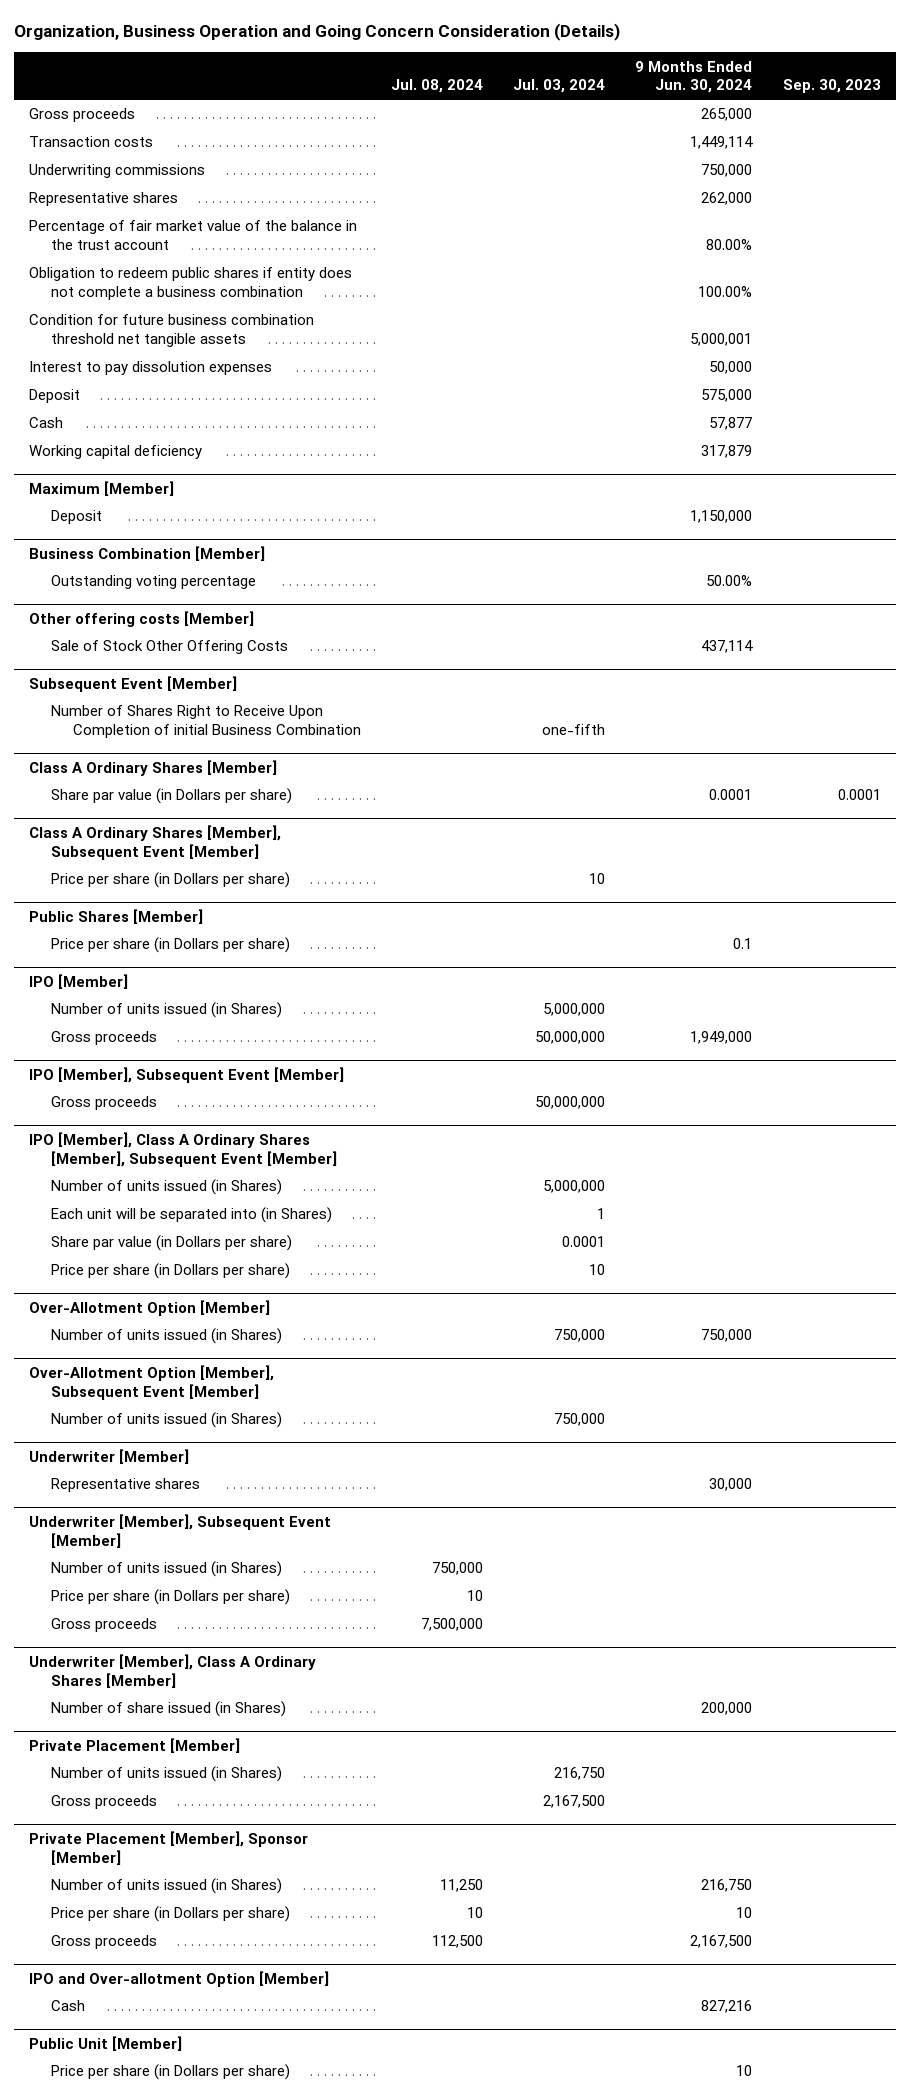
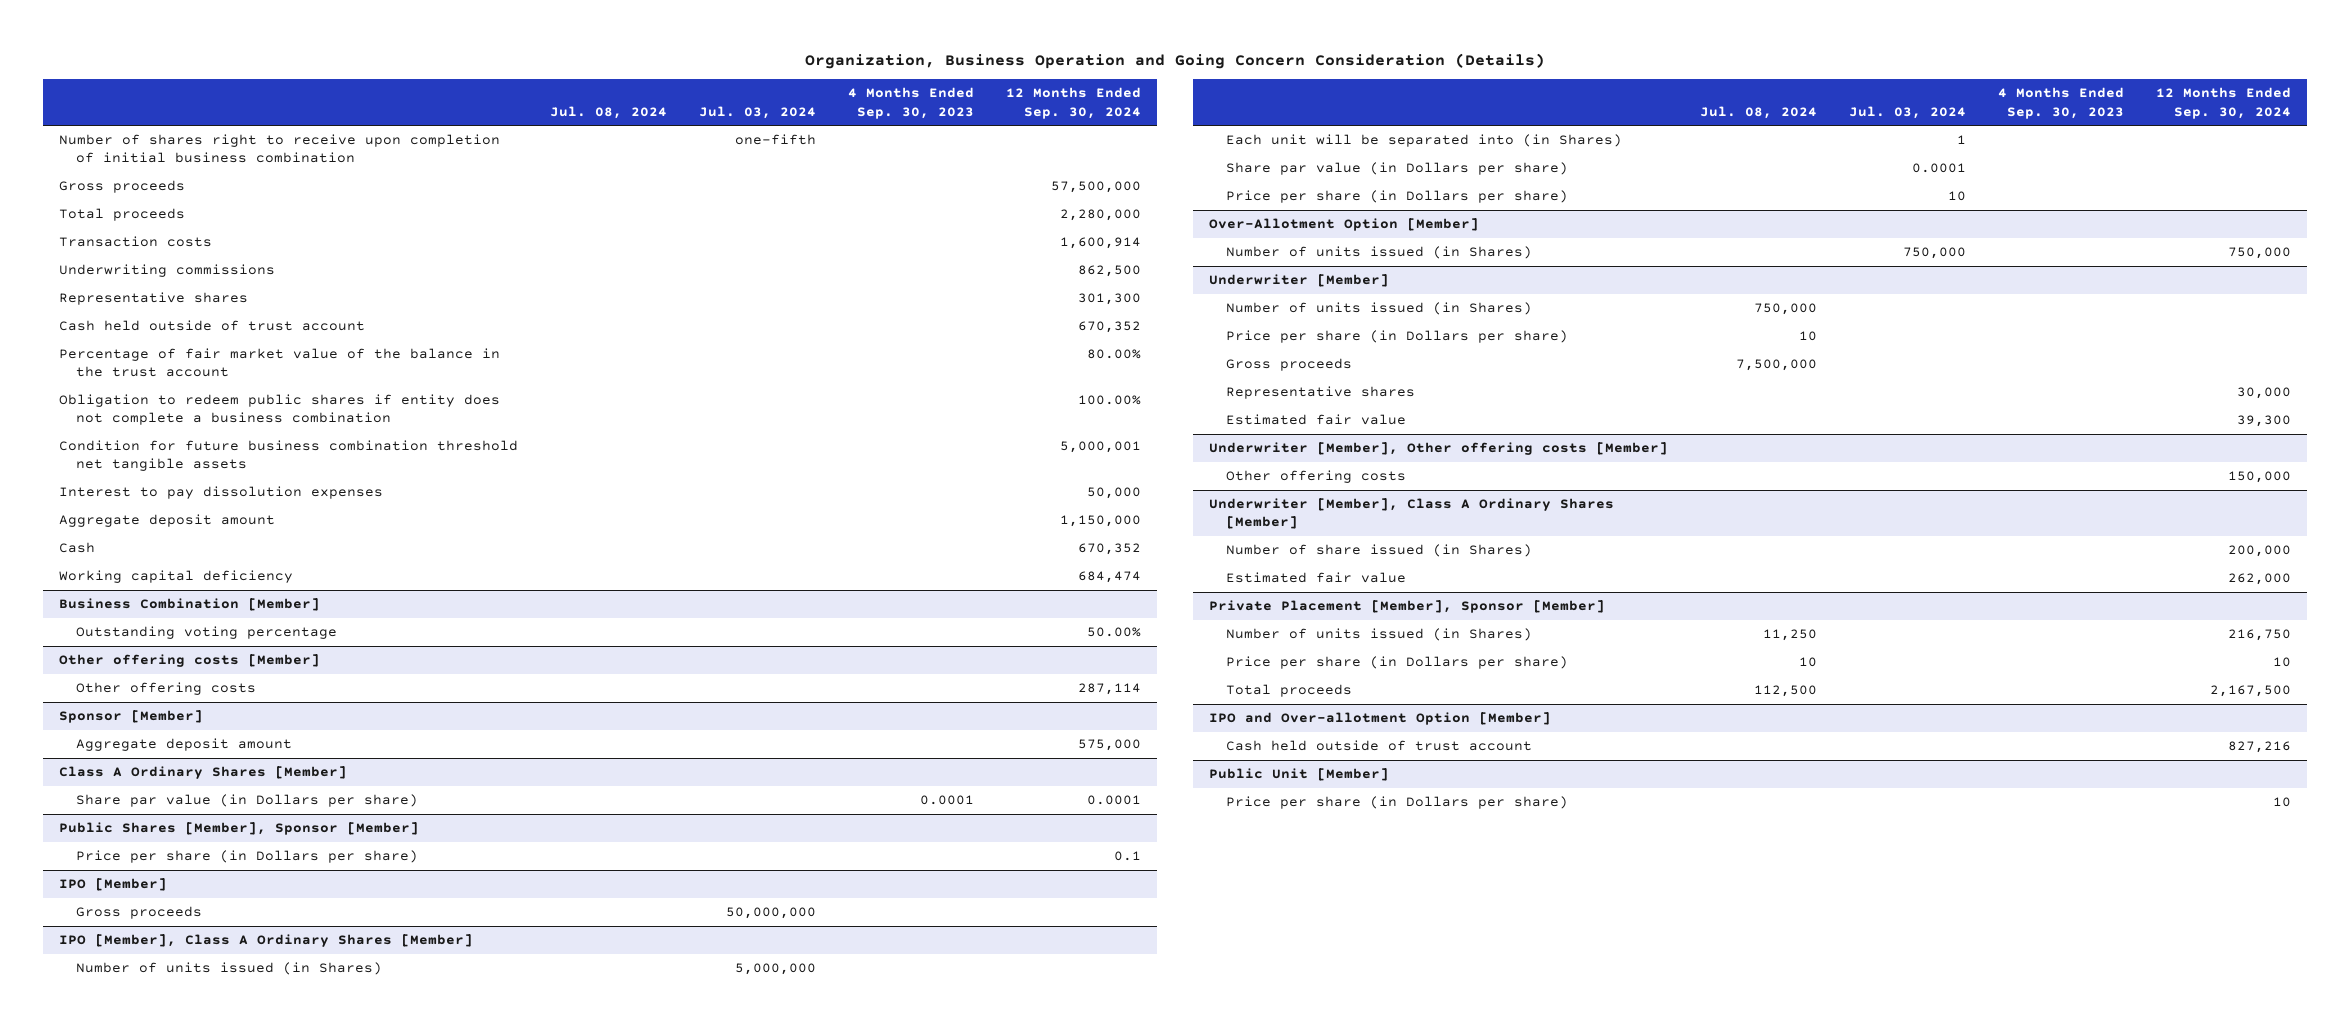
- | Jul. 08, 2024 | Jul. 03, 2024 | 9 Months Ended Jun. 30, 2024 | Sep. 30, 2023
+ | Jul. 08, 2024 | Jul. 03, 2024 | 4 Months Ended Sep. 30, 2023 | 12 Months Ended Sep. 30, 2024
+ Number of shares right to receive upon completion of initial business combination | | one-fifth | |
+ Total proceeds | | | | 2,280,000
+ Cash held outside of trust account | | | | 670,352
- Deposit | | | 575,000 |
+ Aggregate deposit amount | | | | 1,150,000
- Maximum [Member]
- Deposit | | | 1,150,000 |
@ Other offering costs [Member]
- Sale of Stock Other Offering Costs | | | 437,114 |
- Subsequent Event [Member]
- Number of Shares Right to Receive Upon Completion of initial Business Combination | | one-fifth | |
@ Other offering costs [Member]
+ Other offering costs | | | | 287,114
+ Sponsor [Member]
+ Aggregate deposit amount | | | | 575,000
- Class A Ordinary Shares [Member], Subsequent Event [Member]
- Price per share (in Dollars per share) | | 10 | |
- Public Shares [Member]
+ Public Shares [Member], Sponsor [Member]
@ IPO [Member]
- Number of units issued (in Shares) | | 5,000,000 | |
- IPO [Member], Subsequent Event [Member]
- Gross proceeds | | 50,000,000 | |
- IPO [Member], Class A Ordinary Shares [Member], Subsequent Event [Member]
+ IPO [Member], Class A Ordinary Shares [Member]
- Over-Allotment Option [Member], Subsequent Event [Member]
- Number of units issued (in Shares) | | 750,000 | |
@ Underwriter [Member]
+ Number of units issued (in Shares) | 750,000 | | |
+ Price per share (in Dollars per share) | 10 | | |
+ Gross proceeds | 7,500,000 | | |
- Underwriter [Member], Subsequent Event [Member]
- Number of units issued (in Shares) | 750,000 | | |
- Price per share (in Dollars per share) | 10 | | |
- Gross proceeds | 7,500,000 | | |
@ Underwriter [Member]
+ Estimated fair value | | | | 39,300
+ Underwriter [Member], Other offering costs [Member]
+ Other offering costs | | | | 150,000
- Private Placement [Member]
- Number of units issued (in Shares) | | 216,750 | |
- Gross proceeds | | 2,167,500 | |
@ Underwriter [Member], Class A Ordinary Shares [Member]
+ Estimated fair value | | | | 262,000
@ Private Placement [Member], Sponsor [Member]
- Gross proceeds | 112,500 | | 2,167,500 |
+ Total proceeds | 112,500 | | | 2,167,500
@ IPO and Over-allotment Option [Member]
- Cash | | | 827,216 |
+ Cash held outside of trust account | | | | 827,216

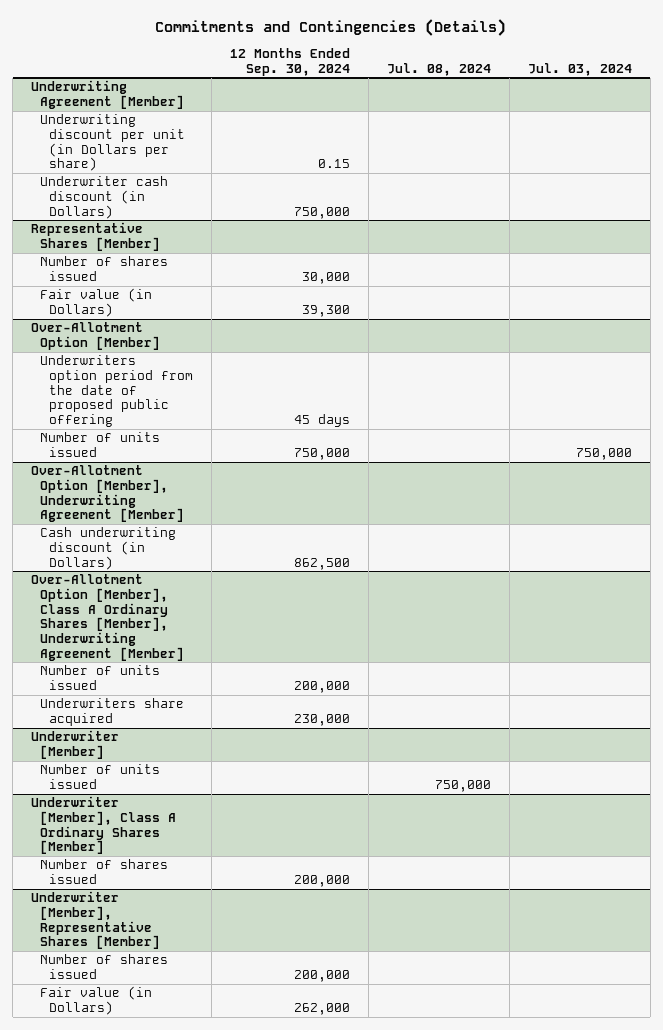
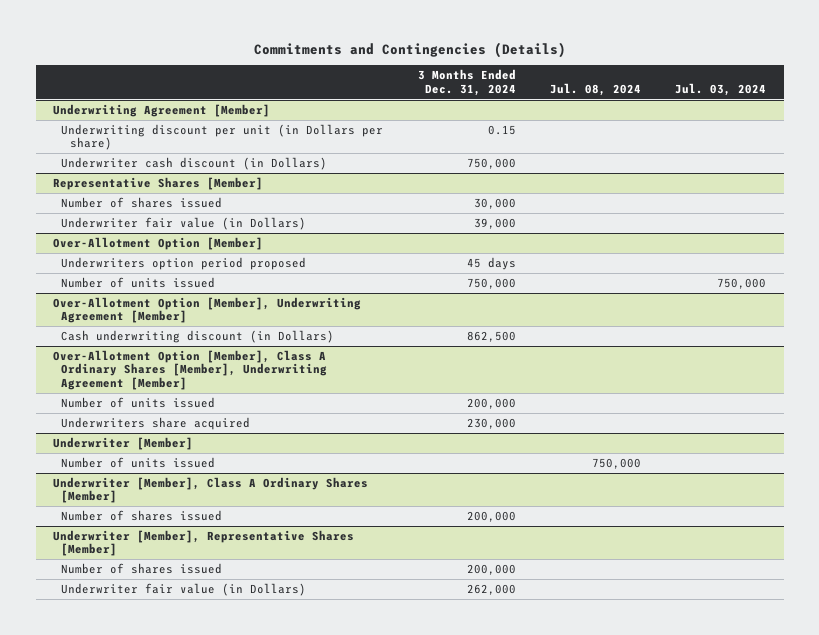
- | 12 Months Ended Sep. 30, 2024 | Jul. 08, 2024 | Jul. 03, 2024
+ | 3 Months Ended Dec. 31, 2024 | Jul. 08, 2024 | Jul. 03, 2024
@ Representative Shares [Member]
- Fair value (in Dollars) | 39,300 | |
+ Underwriter fair value (in Dollars) | 39,000 | |
@ Over-Allotment Option [Member]
- Underwriters option period from the date of proposed public offering | 45 days | |
+ Underwriters option period proposed | 45 days | |
@ Underwriter [Member], Representative Shares [Member]
- Fair value (in Dollars) | 262,000 | |
+ Underwriter fair value (in Dollars) | 262,000 | |

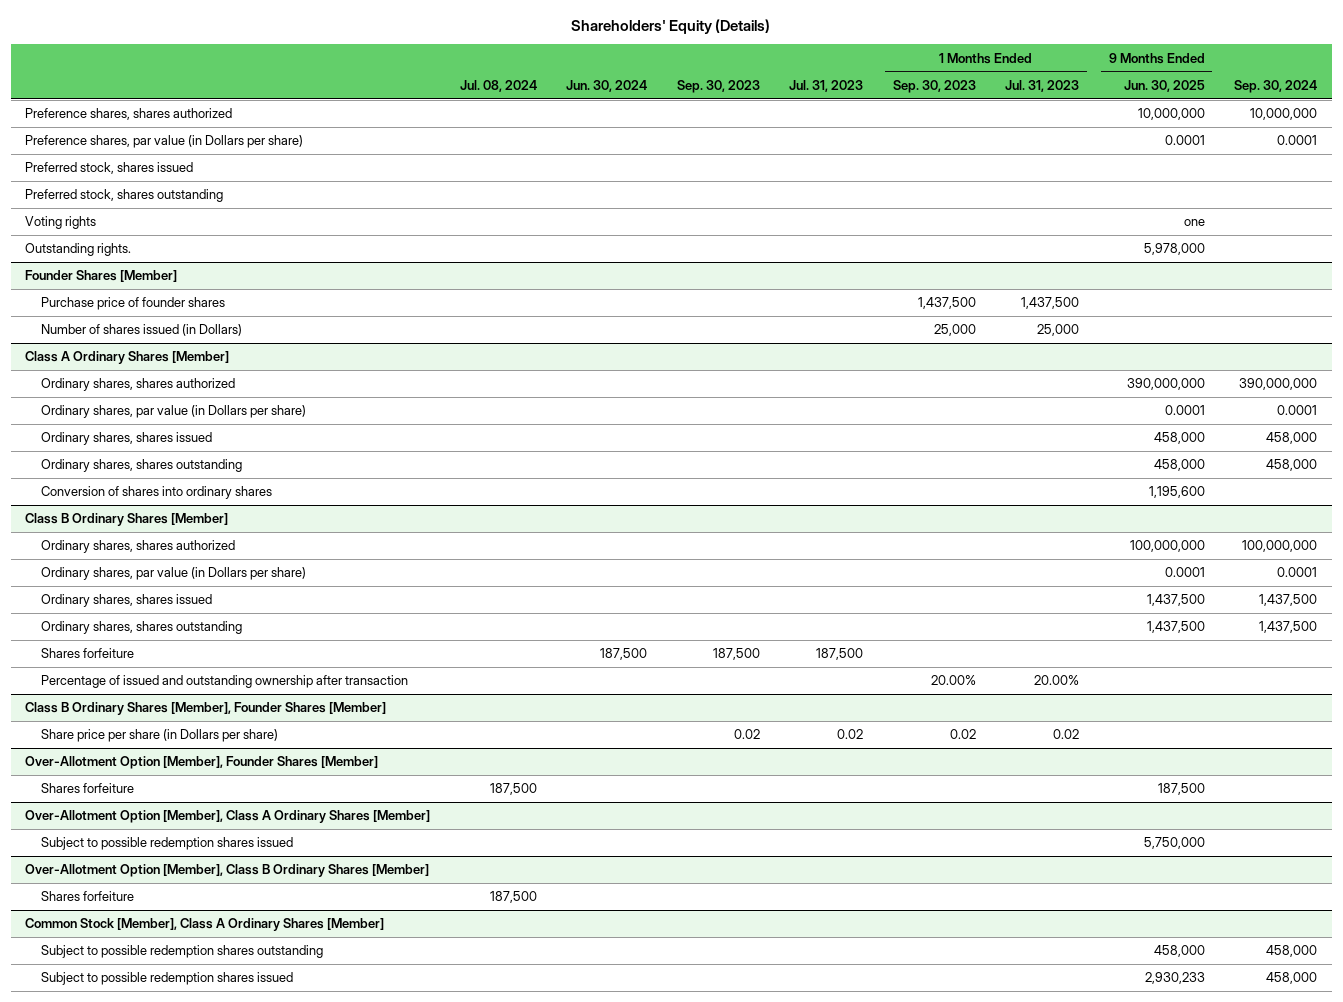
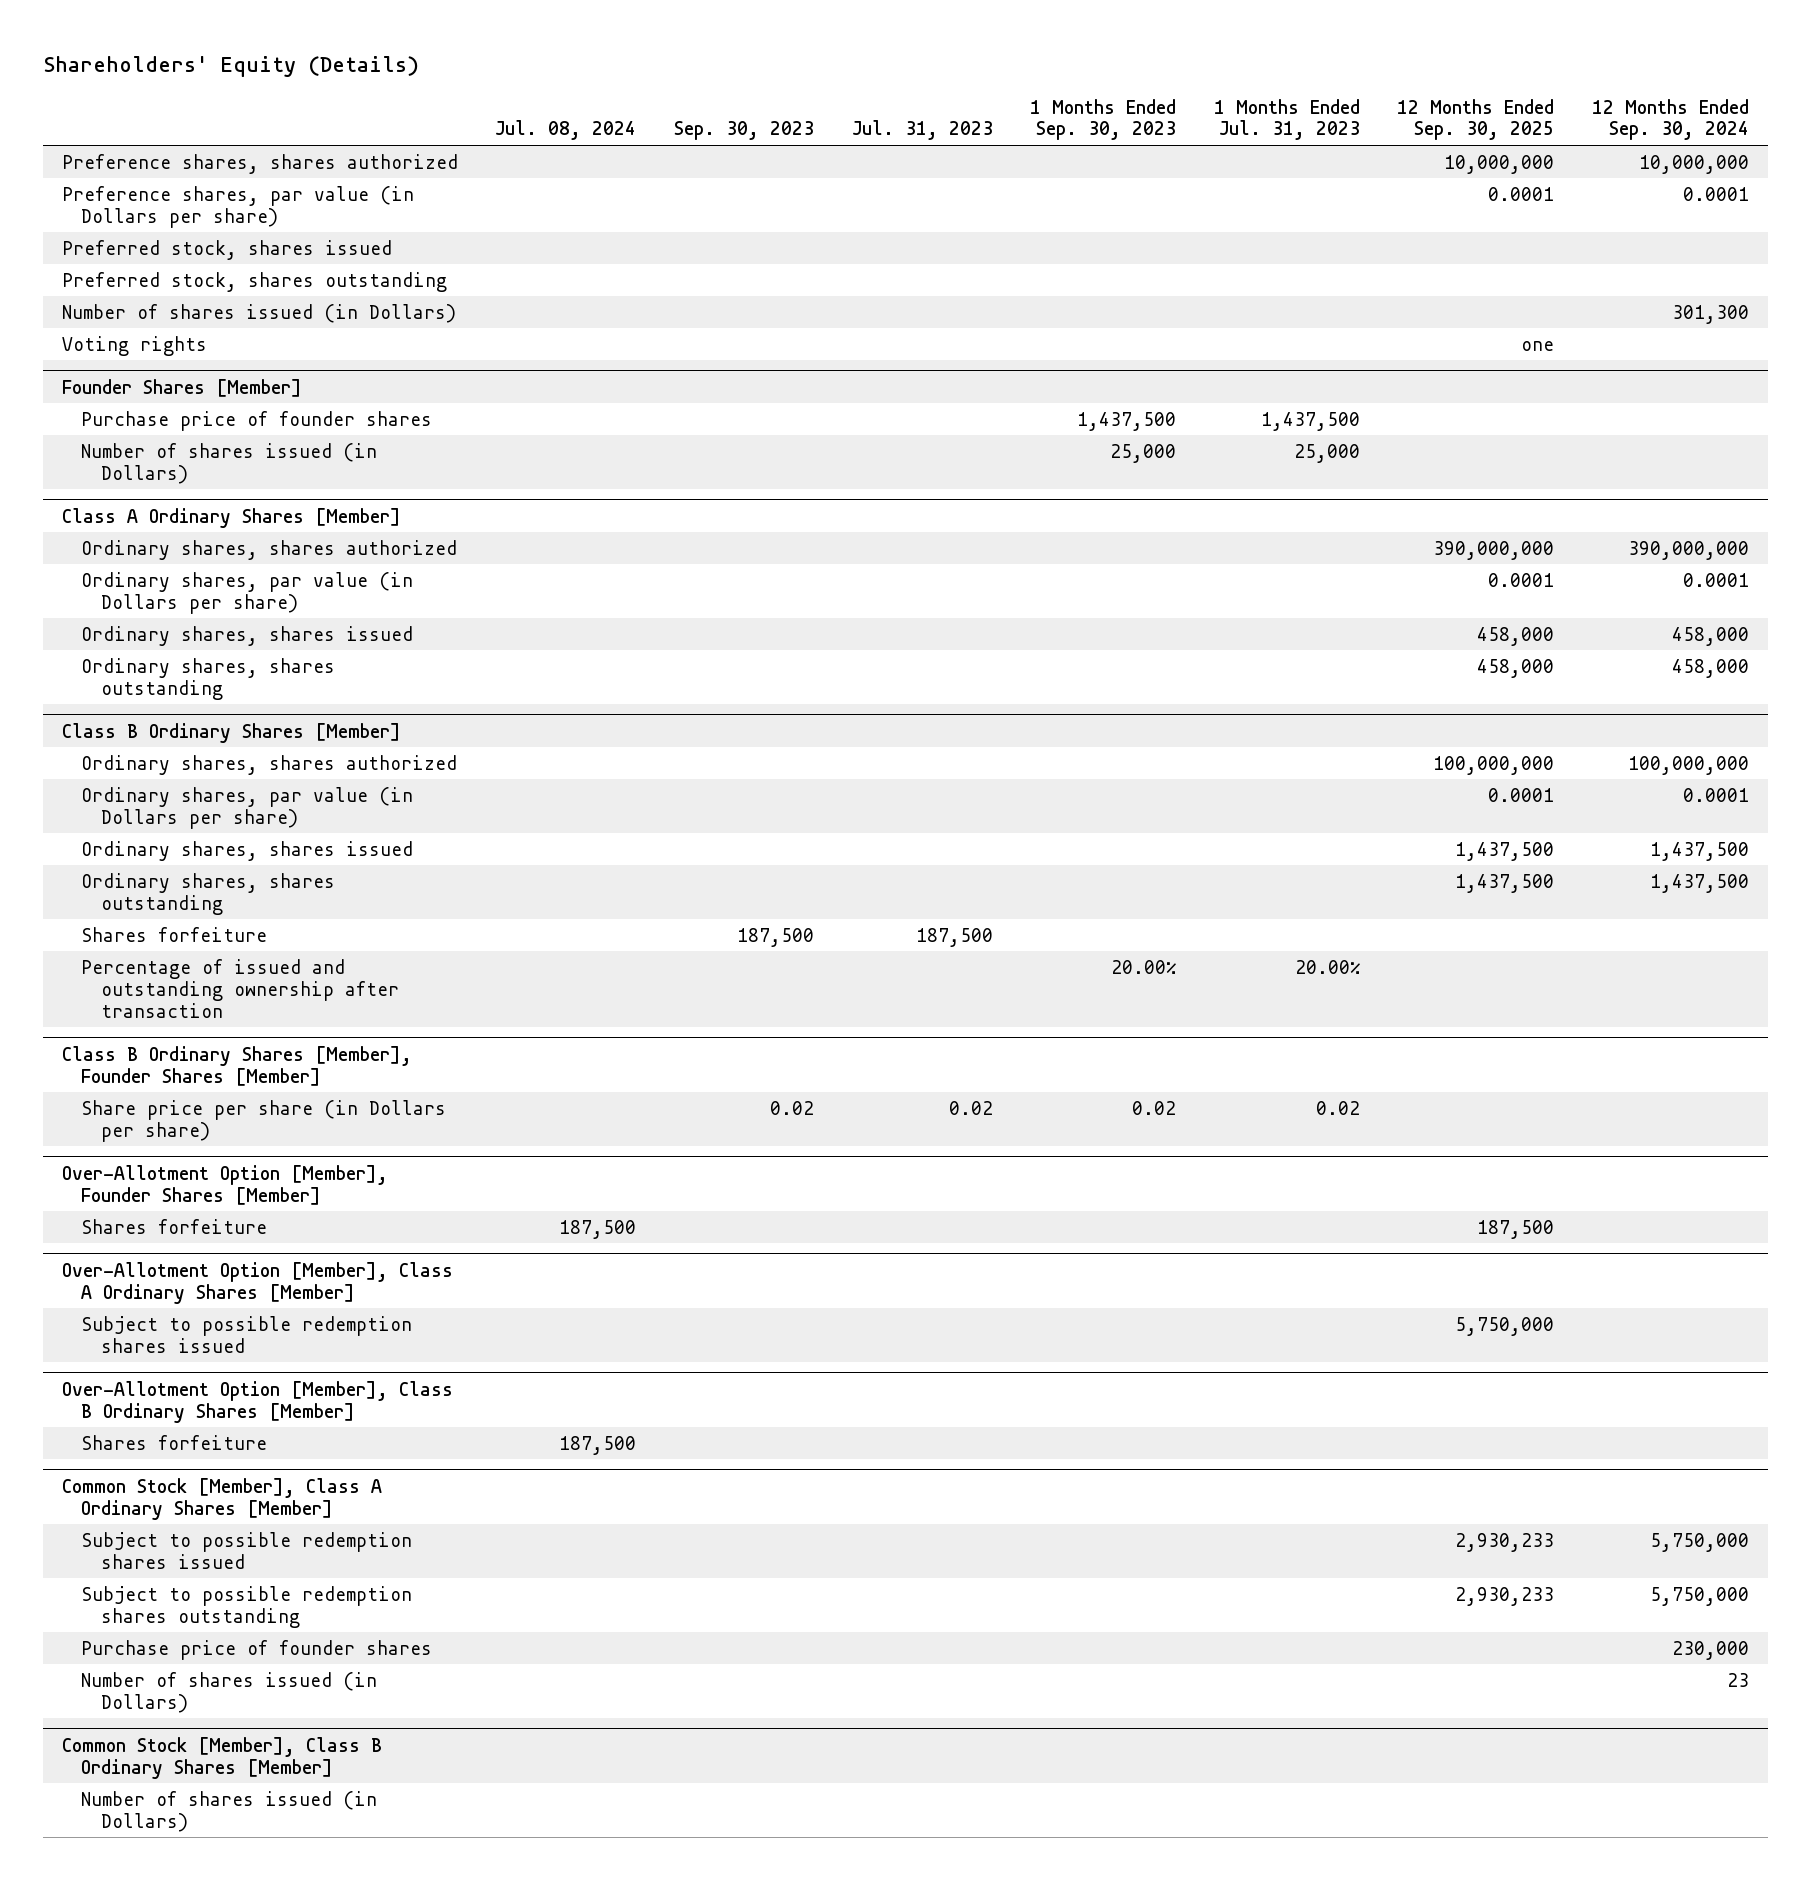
- | Jul. 08, 2024 | Jun. 30, 2024 | Sep. 30, 2023 | Jul. 31, 2023 | 1 Months Ended Sep. 30, 2023 | 1 Months Ended Jul. 31, 2023 | 9 Months Ended Jun. 30, 2025 | Sep. 30, 2024
+ | Jul. 08, 2024 | Sep. 30, 2023 | Jul. 31, 2023 | 1 Months Ended Sep. 30, 2023 | 1 Months Ended Jul. 31, 2023 | 12 Months Ended Sep. 30, 2025 | 12 Months Ended Sep. 30, 2024
+ Number of shares issued (in Dollars) | | | | | | | 301,300
- Outstanding rights. | | | | | | | 5,978,000 |
@ Class A Ordinary Shares [Member]
- Conversion of shares into ordinary shares | | | | | | | 1,195,600 |
@ Common Stock [Member], Class A Ordinary Shares [Member]
moved down: Subject to possible redemption shares outstanding | | | | | | 2,930,233 | 5,750,000
+ Purchase price of founder shares | | | | | | | 230,000
+ Number of shares issued (in Dollars) | | | | | | | 23
+ Common Stock [Member], Class B Ordinary Shares [Member]
+ Number of shares issued (in Dollars)

